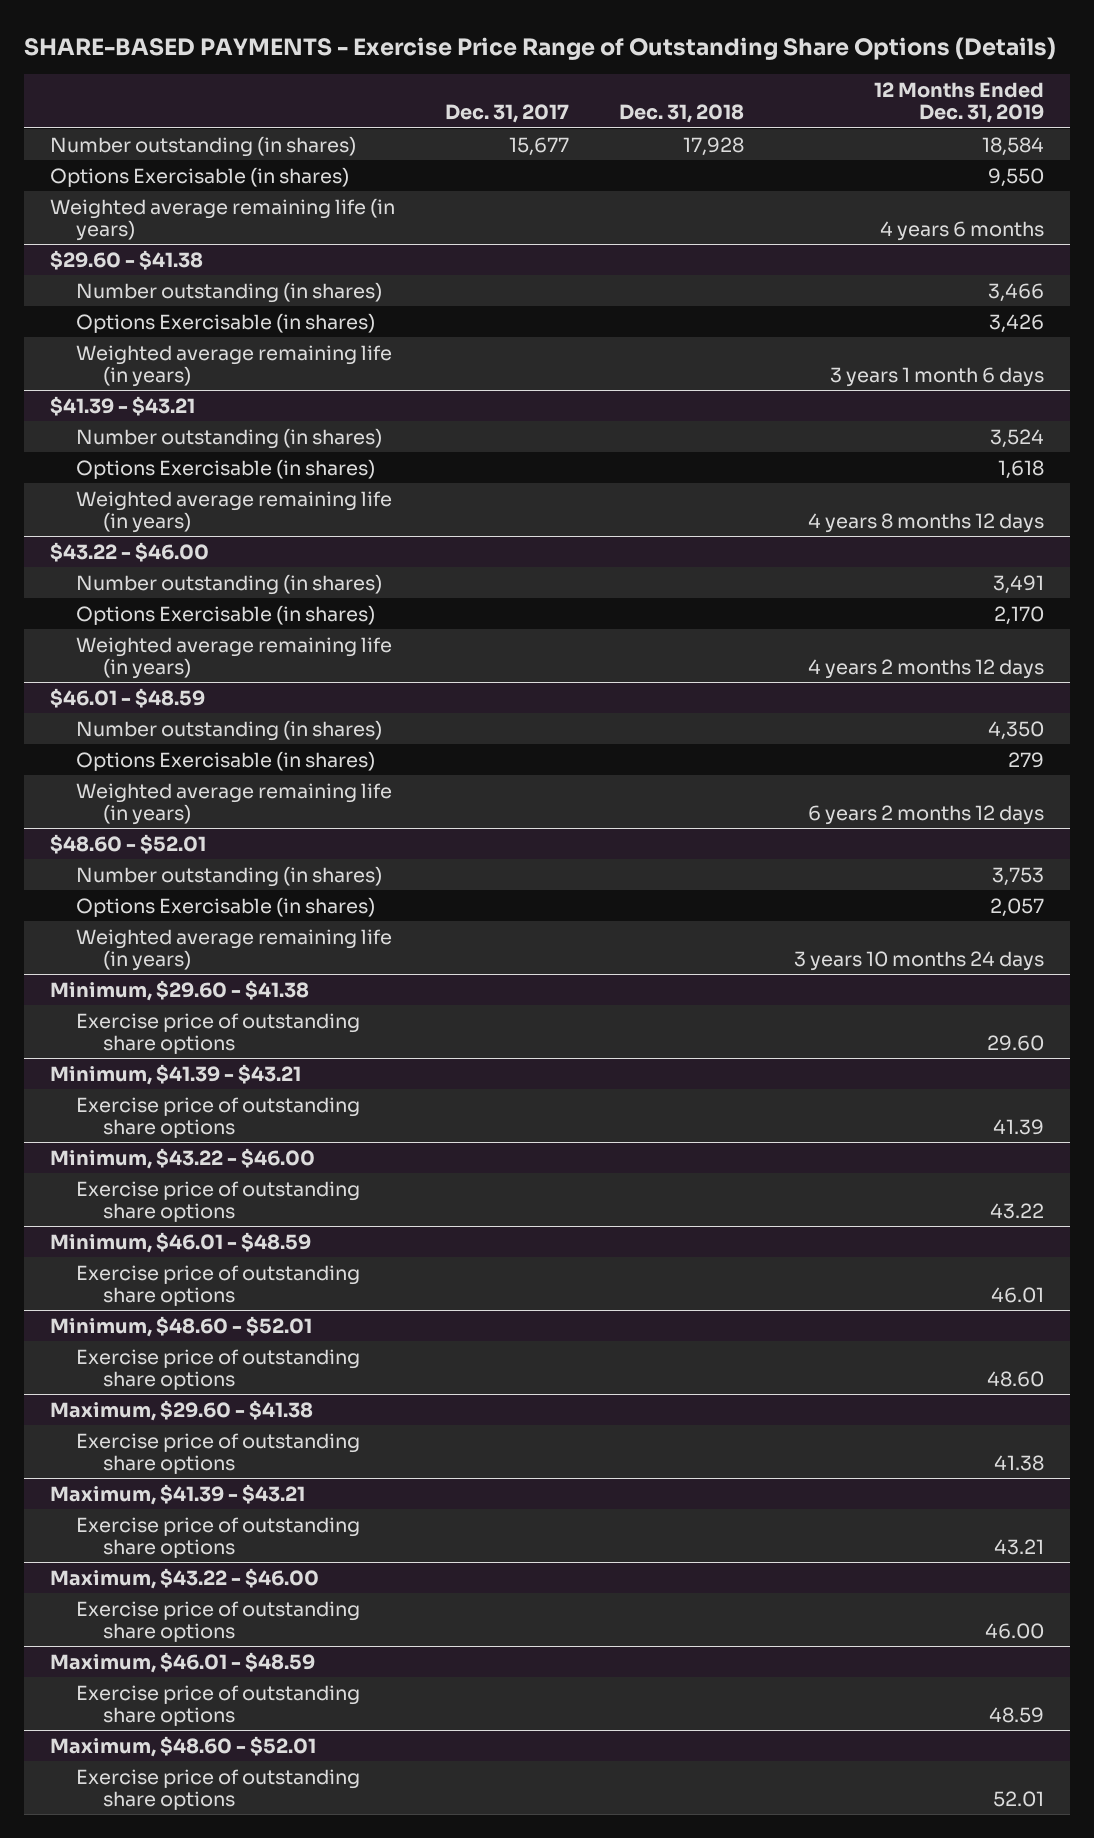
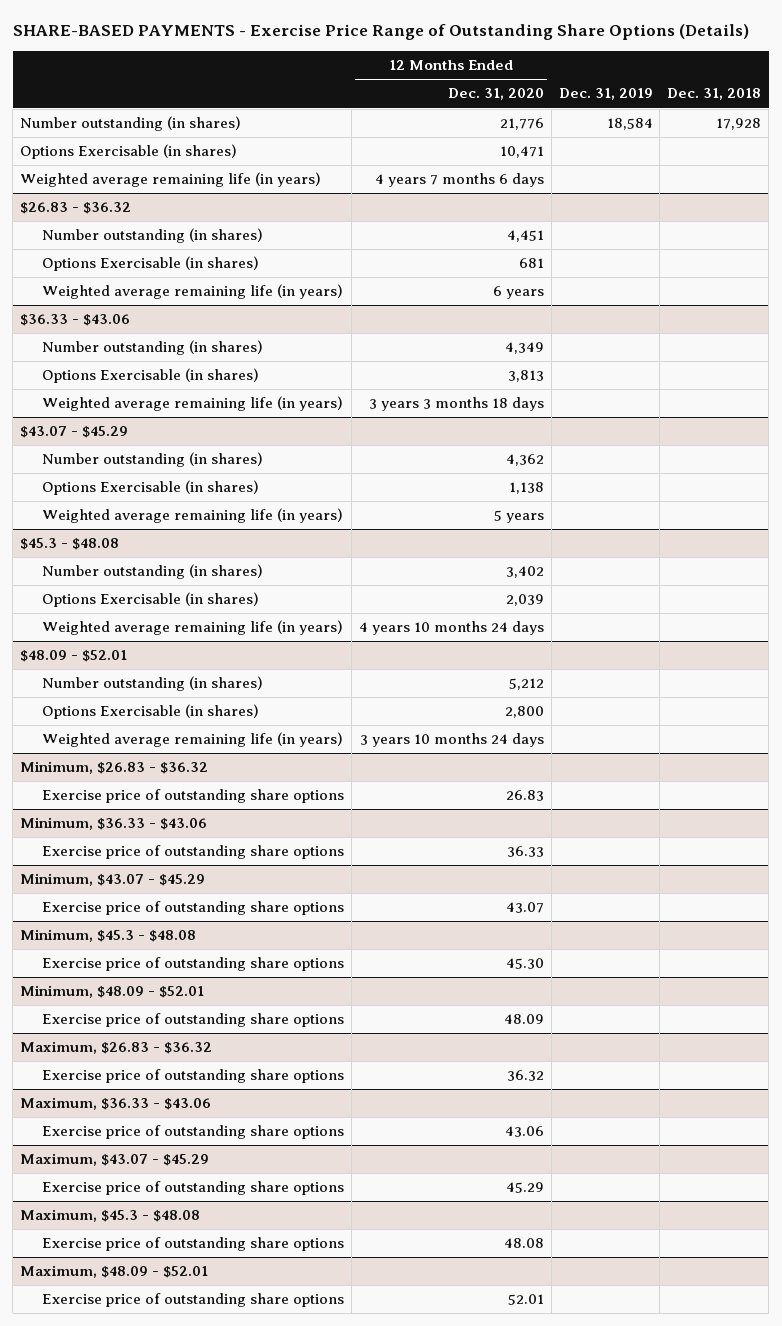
- | Dec. 31, 2017 | Dec. 31, 2018 | 12 Months Ended Dec. 31, 2019
+ | 12 Months Ended Dec. 31, 2020 | Dec. 31, 2019 | Dec. 31, 2018
- $29.60 - $41.38
+ $26.83 - $36.32
- $41.39 - $43.21
+ $36.33 - $43.06
- $43.22 - $46.00
+ $43.07 - $45.29
- $46.01 - $48.59
+ $45.3 - $48.08
- $48.60 - $52.01
+ $48.09 - $52.01
- Minimum, $29.60 - $41.38
- Exercise price of outstanding share options | | | 29.60
- Minimum, $41.39 - $43.21
- Exercise price of outstanding share options | | | 41.39
- Minimum, $43.22 - $46.00
- Exercise price of outstanding share options | | | 43.22
- Minimum, $46.01 - $48.59
- Exercise price of outstanding share options | | | 46.01
- Minimum, $48.60 - $52.01
+ Minimum, $26.83 - $36.32
+ Exercise price of outstanding share options | 26.83 | |
+ Minimum, $36.33 - $43.06
+ Exercise price of outstanding share options | 36.33 | |
+ Minimum, $43.07 - $45.29
+ Exercise price of outstanding share options | 43.07 | |
+ Minimum, $45.3 - $48.08
+ Exercise price of outstanding share options | 45.30 | |
+ Minimum, $48.09 - $52.01
- Maximum, $29.60 - $41.38
- Exercise price of outstanding share options | | | 41.38
- Maximum, $41.39 - $43.21
- Exercise price of outstanding share options | | | 43.21
- Maximum, $43.22 - $46.00
- Exercise price of outstanding share options | | | 46.00
- Maximum, $46.01 - $48.59
- Exercise price of outstanding share options | | | 48.59
- Maximum, $48.60 - $52.01
+ Maximum, $26.83 - $36.32
+ Exercise price of outstanding share options | 36.32 | |
+ Maximum, $36.33 - $43.06
+ Exercise price of outstanding share options | 43.06 | |
+ Maximum, $43.07 - $45.29
+ Exercise price of outstanding share options | 45.29 | |
+ Maximum, $45.3 - $48.08
+ Exercise price of outstanding share options | 48.08 | |
+ Maximum, $48.09 - $52.01

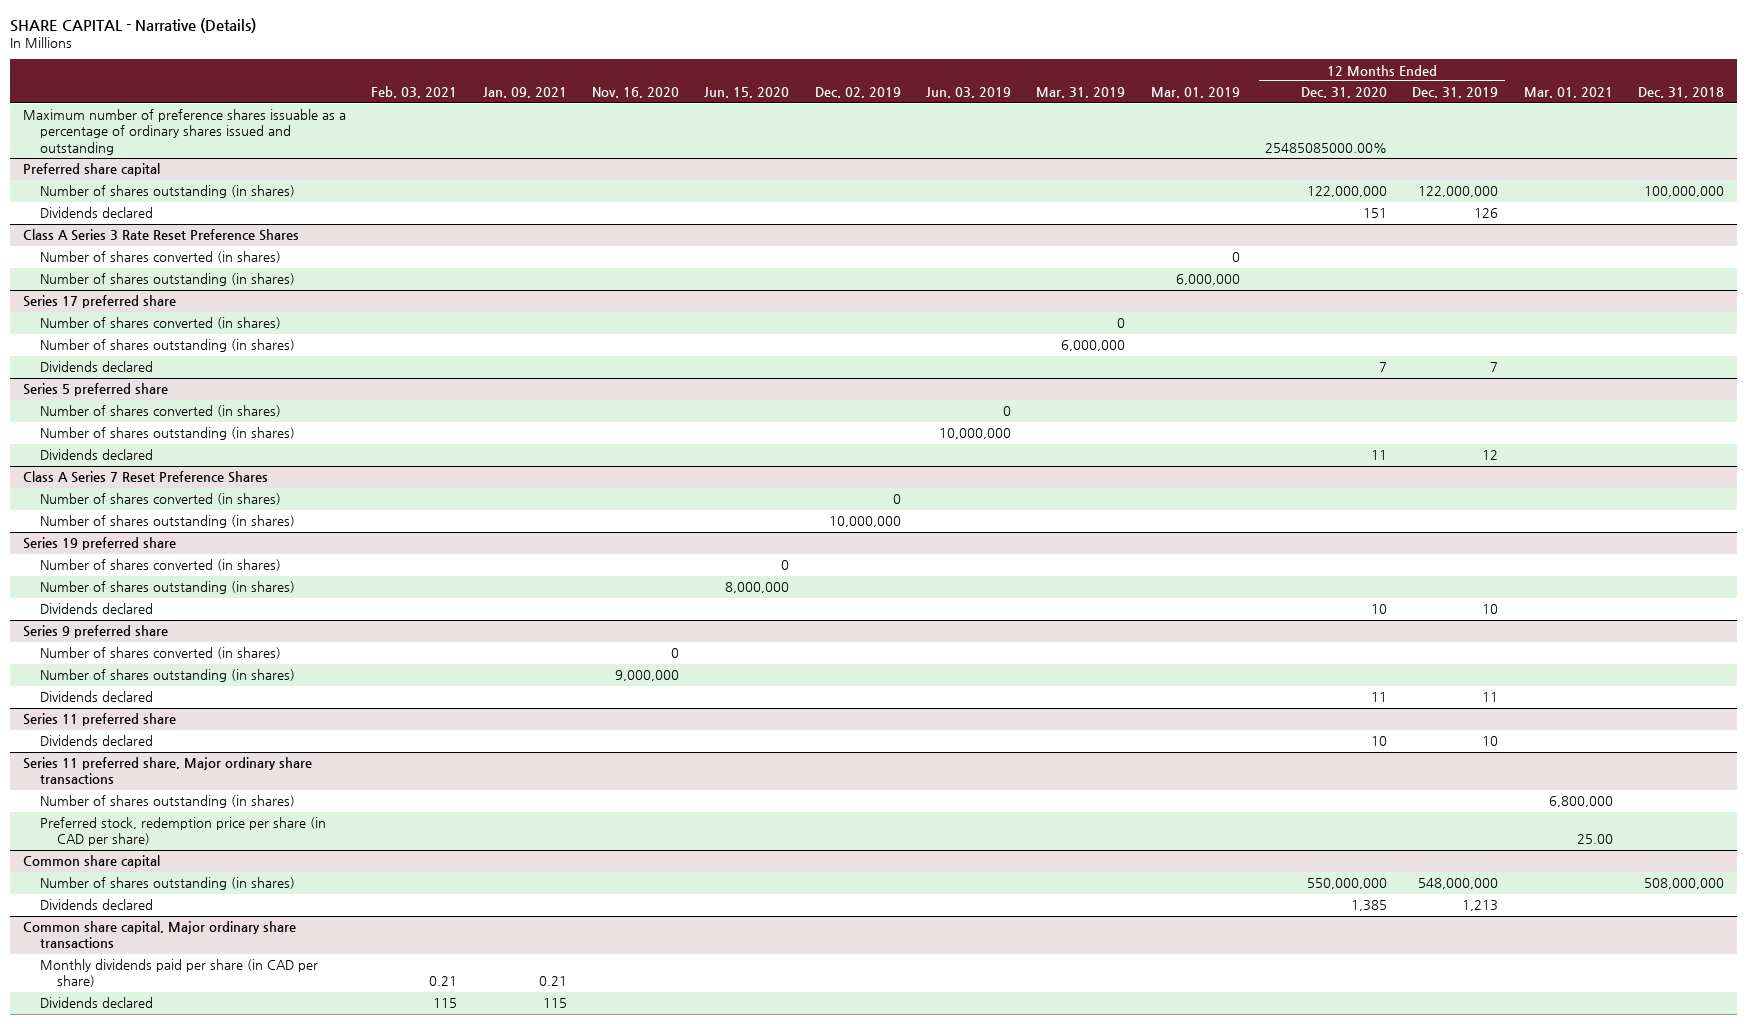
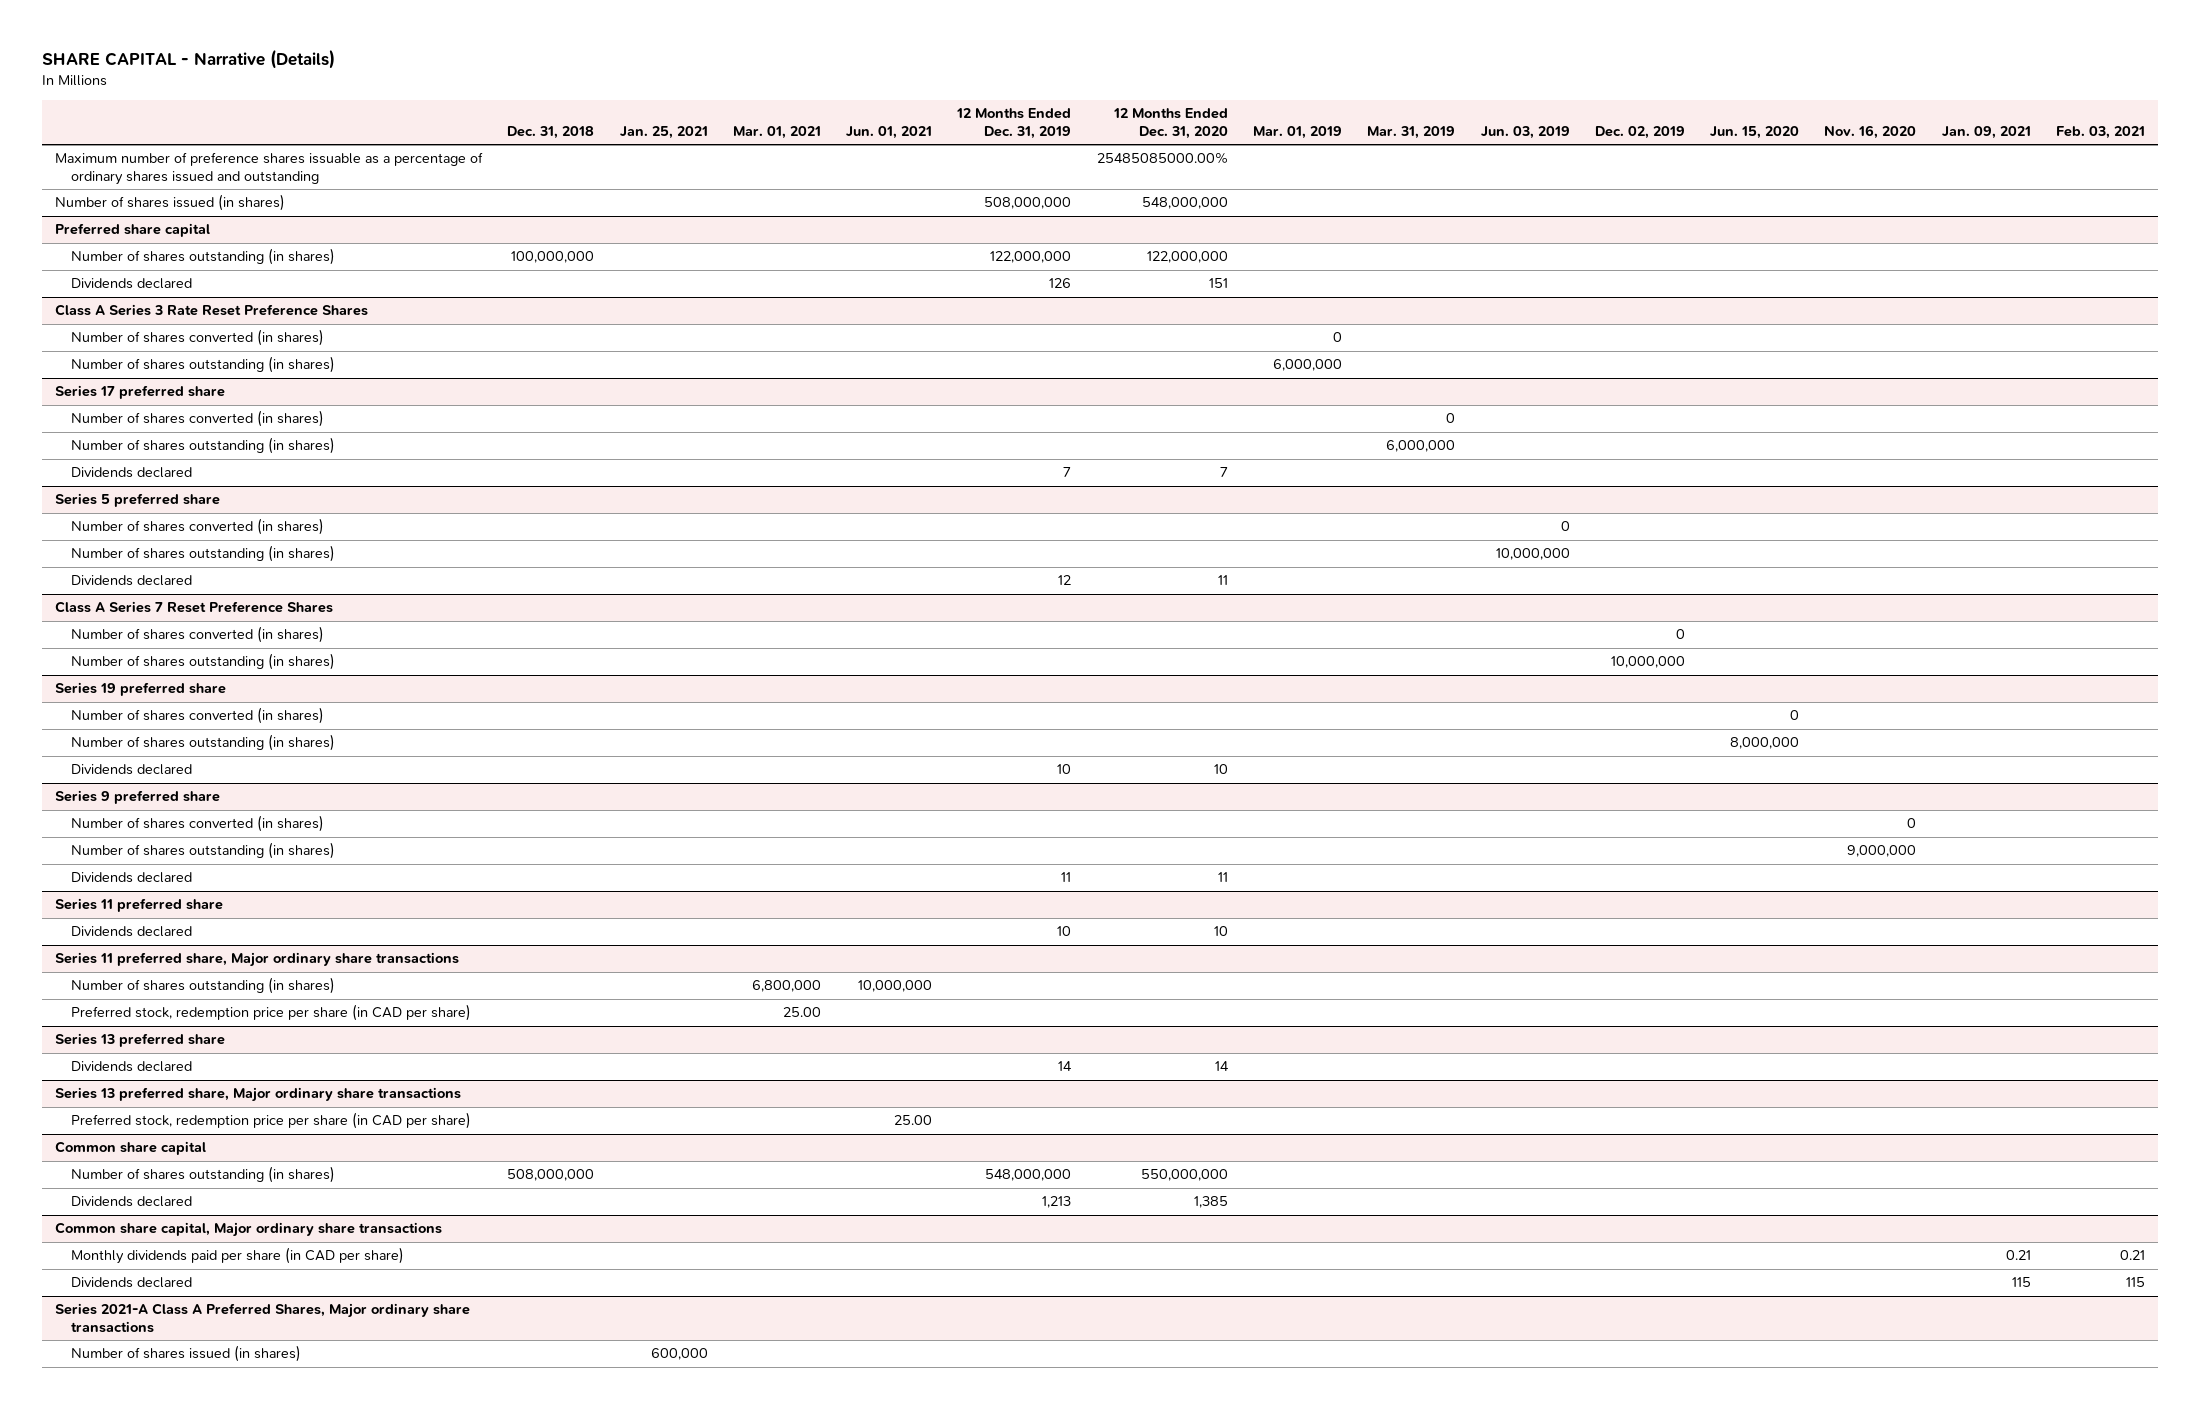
- | Feb. 03, 2021 | Jan. 09, 2021 | Nov. 16, 2020 | Jun. 15, 2020 | Dec. 02, 2019 | Jun. 03, 2019 | Mar. 31, 2019 | Mar. 01, 2019 | 12 Months Ended Dec. 31, 2020 | 12 Months Ended Dec. 31, 2019 | Mar. 01, 2021 | Dec. 31, 2018
+ | Dec. 31, 2018 | Jan. 25, 2021 | Mar. 01, 2021 | Jun. 01, 2021 | 12 Months Ended Dec. 31, 2019 | 12 Months Ended Dec. 31, 2020 | Mar. 01, 2019 | Mar. 31, 2019 | Jun. 03, 2019 | Dec. 02, 2019 | Jun. 15, 2020 | Nov. 16, 2020 | Jan. 09, 2021 | Feb. 03, 2021
+ Number of shares issued (in shares) | | | | | 508,000,000 | 548,000,000 | | | | | | | |
+ Series 13 preferred share
+ Dividends declared | | | | | 14 | 14 | | | | | | | |
+ Series 13 preferred share, Major ordinary share transactions
+ Preferred stock, redemption price per share (in CAD per share) | | | | 25.00 | | | | | | | | | |
+ Series 2021-A Class A Preferred Shares, Major ordinary share transactions
+ Number of shares issued (in shares) | | 600,000 | | | | | | | | | | | |

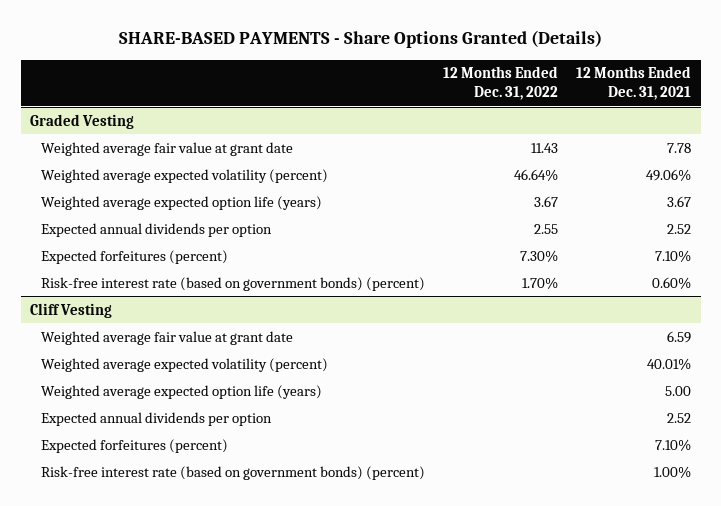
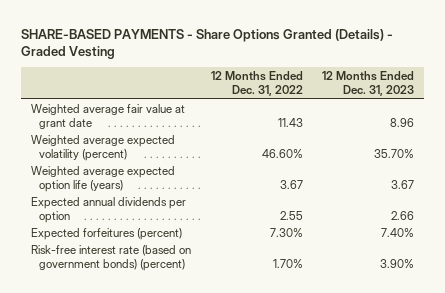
- SHARE-BASED PAYMENTS - Share Options Granted (Details)
+ SHARE-BASED PAYMENTS - Share Options Granted (Details) - Graded Vesting
- | 12 Months Ended Dec. 31, 2022 | 12 Months Ended Dec. 31, 2021
+ | 12 Months Ended Dec. 31, 2022 | 12 Months Ended Dec. 31, 2023
- Graded Vesting
- Weighted average expected volatility (percent) | 46.64% | 49.06%
+ Weighted average expected volatility (percent) | 46.60% | 35.70%
- Cliff Vesting
- Weighted average fair value at grant date | | 6.59
- Weighted average expected volatility (percent) | | 40.01%
- Weighted average expected option life (years) | | 5.00
- Expected annual dividends per option | | 2.52
- Expected forfeitures (percent) | | 7.10%
- Risk-free interest rate (based on government bonds) (percent) | | 1.00%

